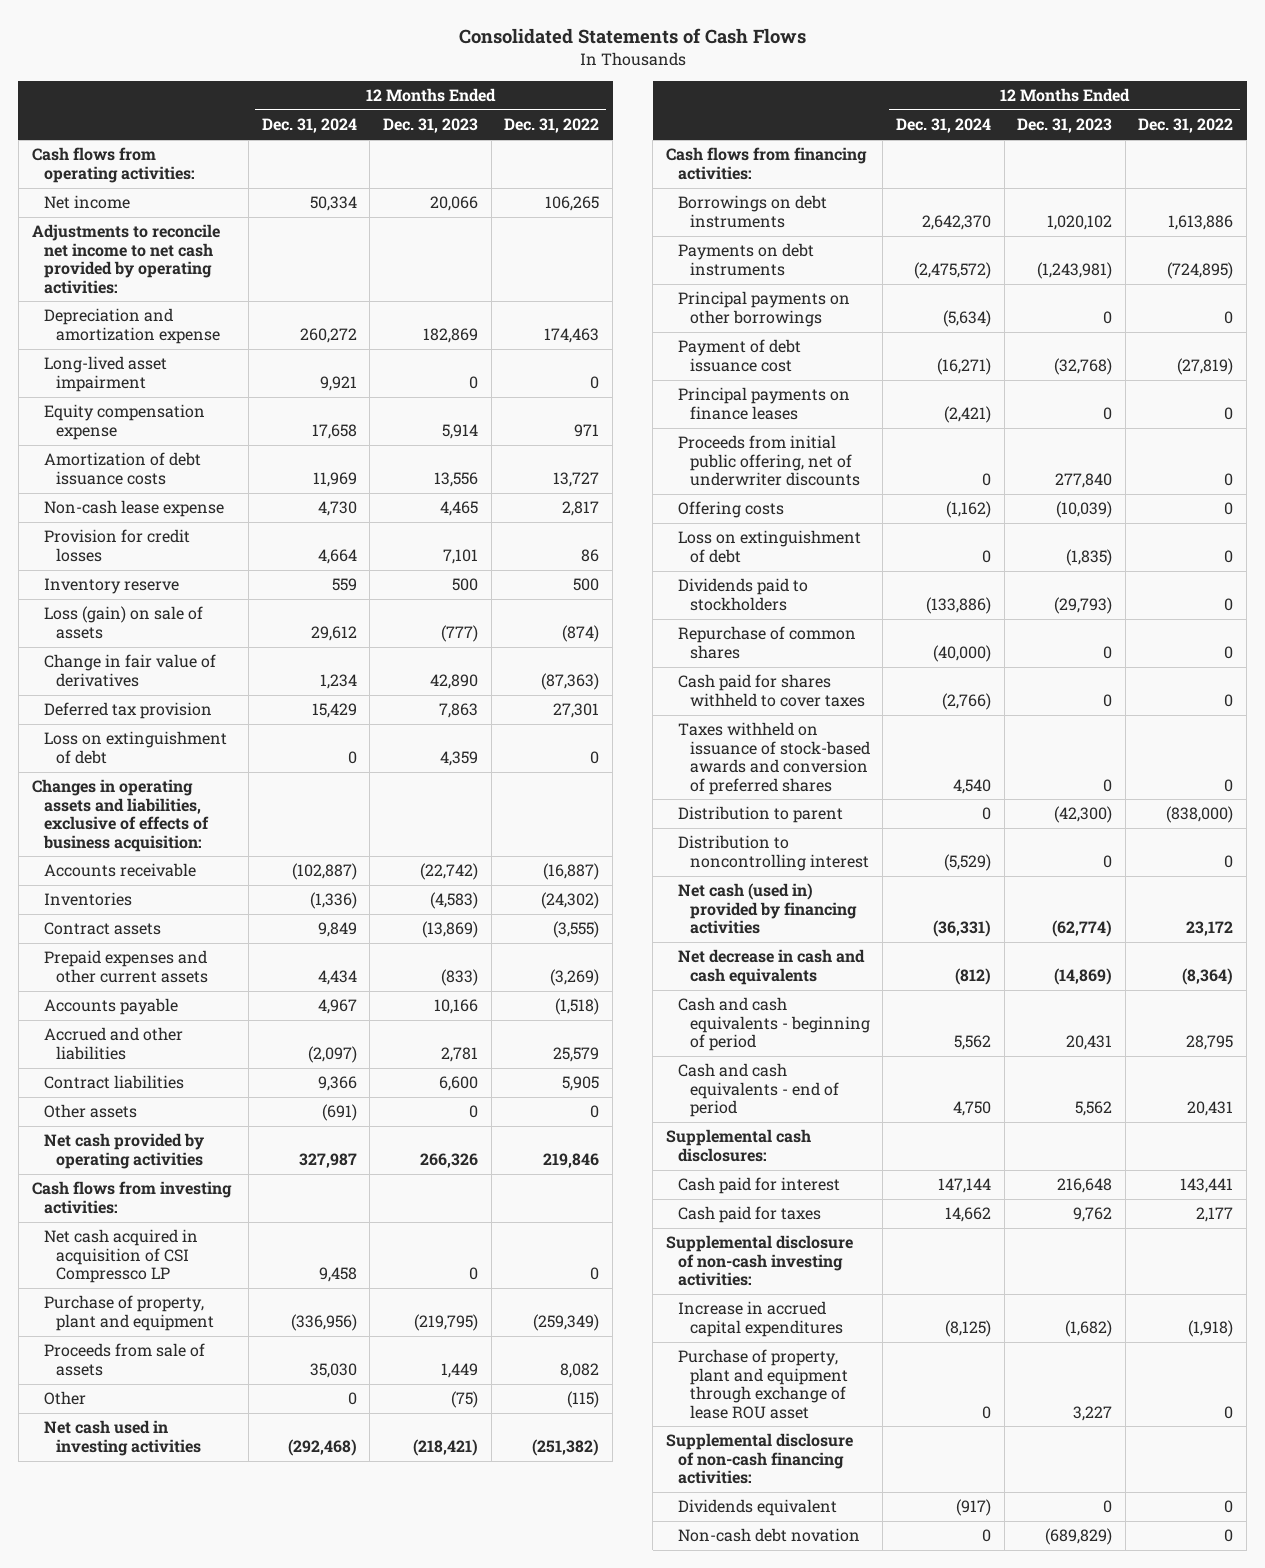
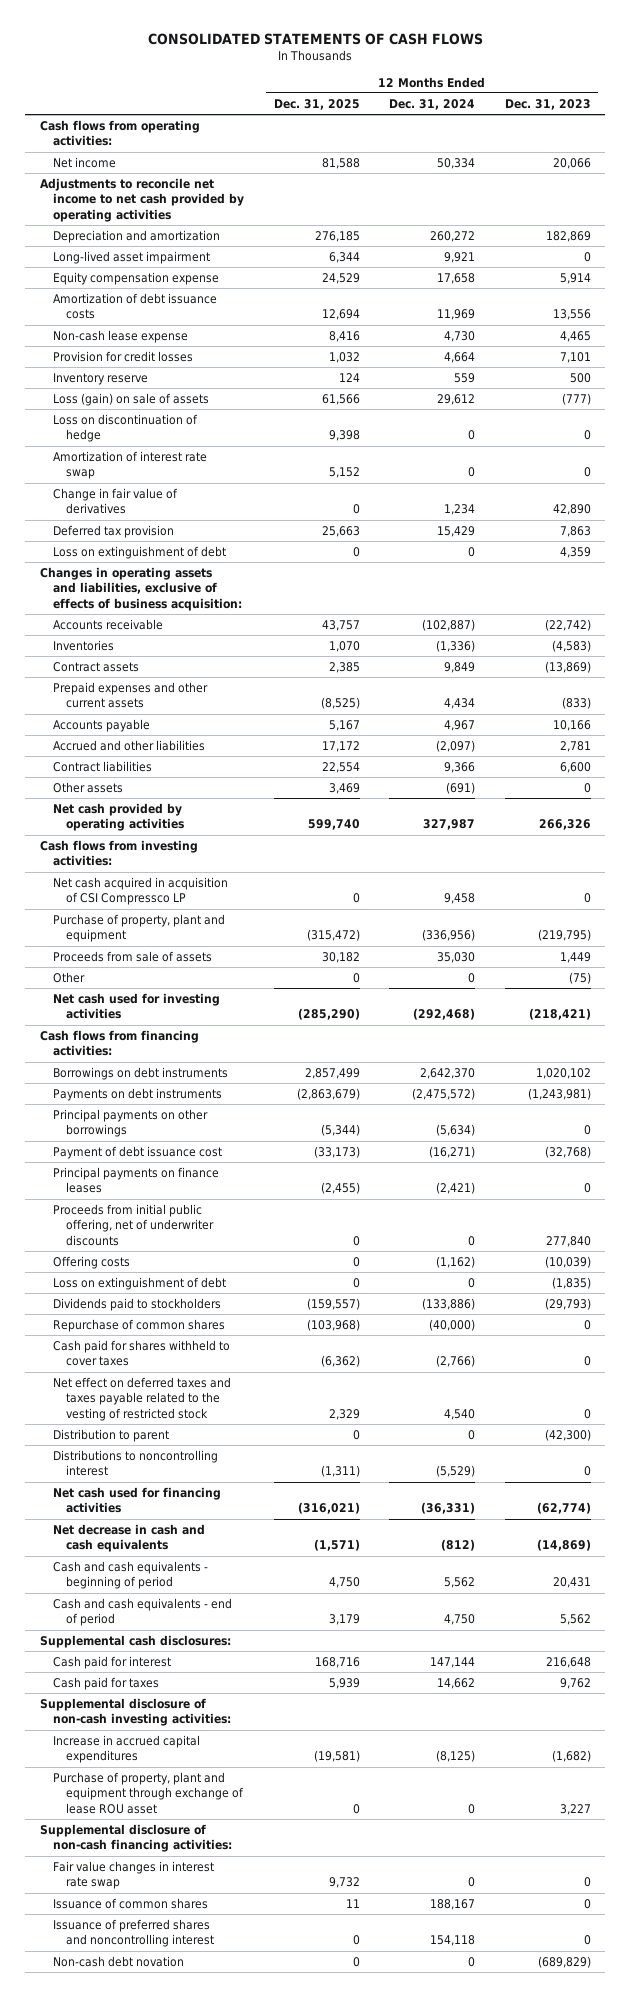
- Consolidated Statements of Cash Flows
+ CONSOLIDATED STATEMENTS OF CASH FLOWS
- | 12 Months Ended Dec. 31, 2024 | 12 Months Ended Dec. 31, 2023 | 12 Months Ended Dec. 31, 2022
+ | 12 Months Ended Dec. 31, 2025 | 12 Months Ended Dec. 31, 2024 | 12 Months Ended Dec. 31, 2023
- Adjustments to reconcile net income to net cash provided by operating activities:
- Depreciation and amortization expense | 260,272 | 182,869 | 174,463
+ Adjustments to reconcile net income to net cash provided by operating activities
+ Depreciation and amortization | 276,185 | 260,272 | 182,869
+ Loss on discontinuation of hedge | 9,398 | 0 | 0
+ Amortization of interest rate swap | 5,152 | 0 | 0
- Net cash used in investing activities | (292,468) | (218,421) | (251,382)
+ Net cash used for investing activities | (285,290) | (292,468) | (218,421)
- Taxes withheld on issuance of stock-based awards and conversion of preferred shares | 4,540 | 0 | 0
+ Net effect on deferred taxes and taxes payable related to the vesting of restricted stock | 2,329 | 4,540 | 0
- Distribution to noncontrolling interest | (5,529) | 0 | 0
- Net cash (used in) provided by financing activities | (36,331) | (62,774) | 23,172
+ Distributions to noncontrolling interest | (1,311) | (5,529) | 0
+ Net cash used for financing activities | (316,021) | (36,331) | (62,774)
- Dividends equivalent | (917) | 0 | 0
+ Fair value changes in interest rate swap | 9,732 | 0 | 0
+ Issuance of common shares | 11 | 188,167 | 0
+ Issuance of preferred shares and noncontrolling interest | 0 | 154,118 | 0

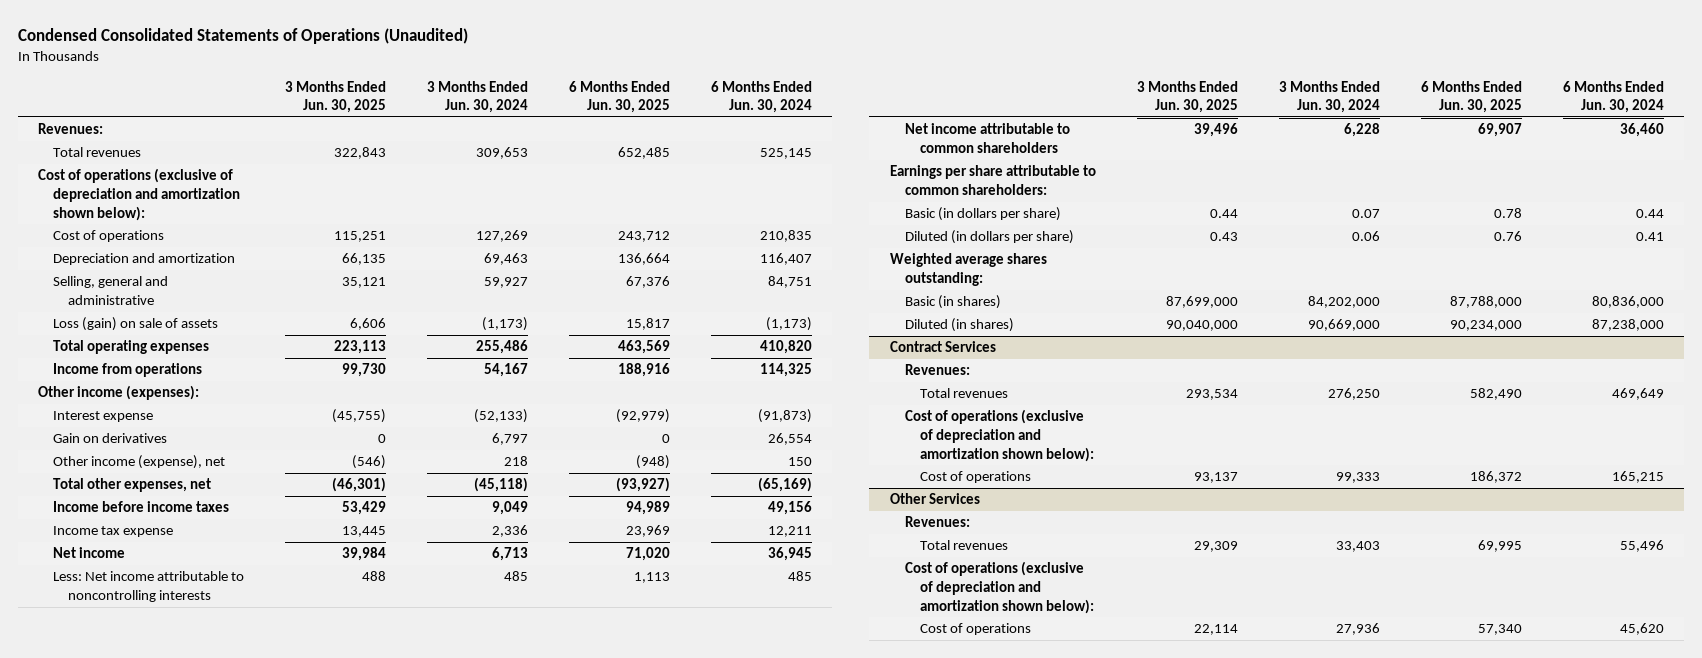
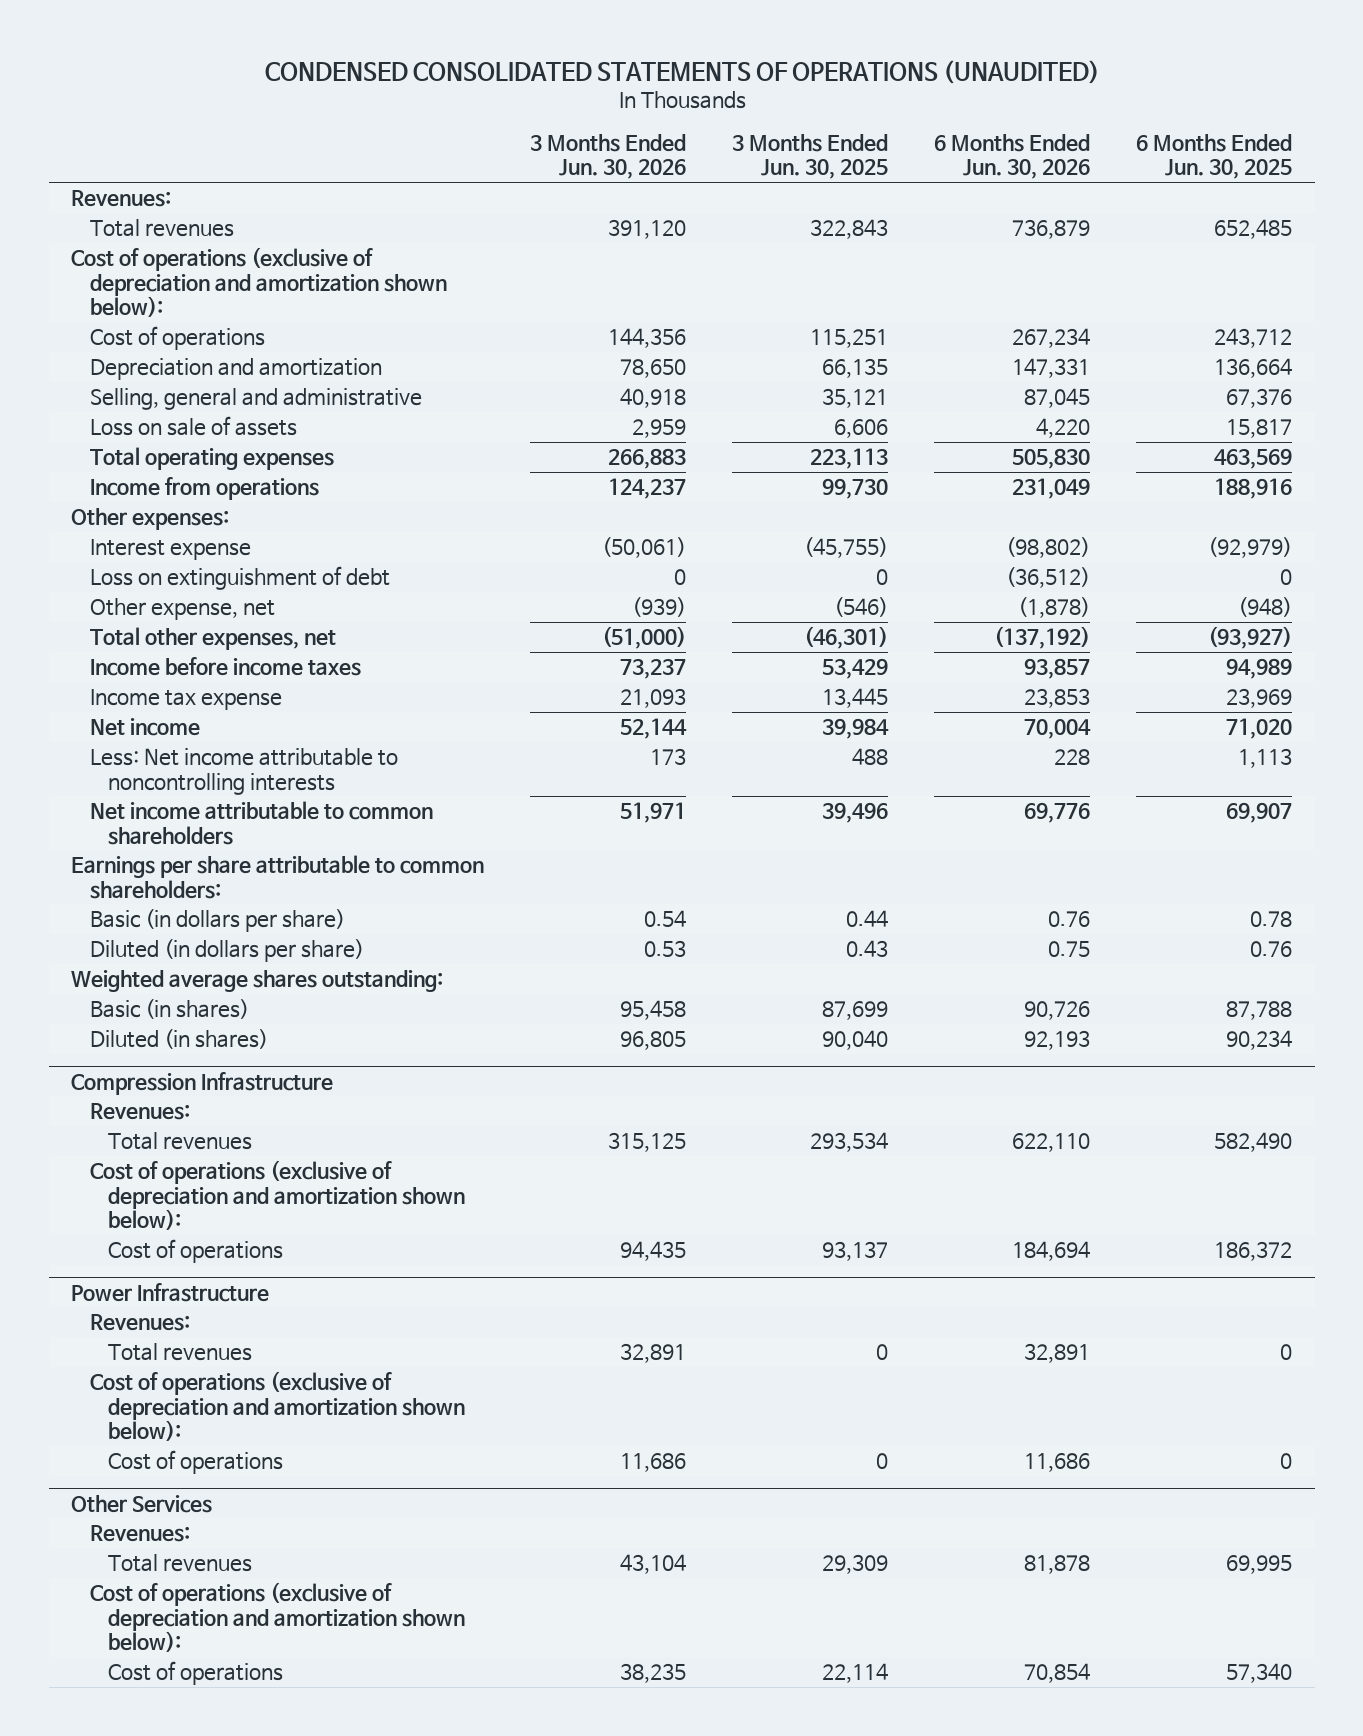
- Condensed Consolidated Statements of Operations (Unaudited)
+ CONDENSED CONSOLIDATED STATEMENTS OF OPERATIONS (UNAUDITED)
- | 3 Months Ended Jun. 30, 2025 | 3 Months Ended Jun. 30, 2024 | 6 Months Ended Jun. 30, 2025 | 6 Months Ended Jun. 30, 2024
+ | 3 Months Ended Jun. 30, 2026 | 3 Months Ended Jun. 30, 2025 | 6 Months Ended Jun. 30, 2026 | 6 Months Ended Jun. 30, 2025
- Loss (gain) on sale of assets | 6,606 | (1,173) | 15,817 | (1,173)
+ Loss on sale of assets | 2,959 | 6,606 | 4,220 | 15,817
- Other income (expenses):
+ Other expenses:
- Gain on derivatives | 0 | 6,797 | 0 | 26,554
- Other income (expense), net | (546) | 218 | (948) | 150
+ Loss on extinguishment of debt | 0 | 0 | (36,512) | 0
+ Other expense, net | (939) | (546) | (1,878) | (948)
- Basic (in shares) | 87,699,000 | 84,202,000 | 87,788,000 | 80,836,000
- Diluted (in shares) | 90,040,000 | 90,669,000 | 90,234,000 | 87,238,000
- Contract Services
+ Basic (in shares) | 95,458 | 87,699 | 90,726 | 87,788
+ Diluted (in shares) | 96,805 | 90,040 | 92,193 | 90,234
+ Compression Infrastructure
+ Power Infrastructure
+ Revenues:
+ Total revenues | 32,891 | 0 | 32,891 | 0
+ Cost of operations (exclusive of depreciation and amortization shown below):
+ Cost of operations | 11,686 | 0 | 11,686 | 0

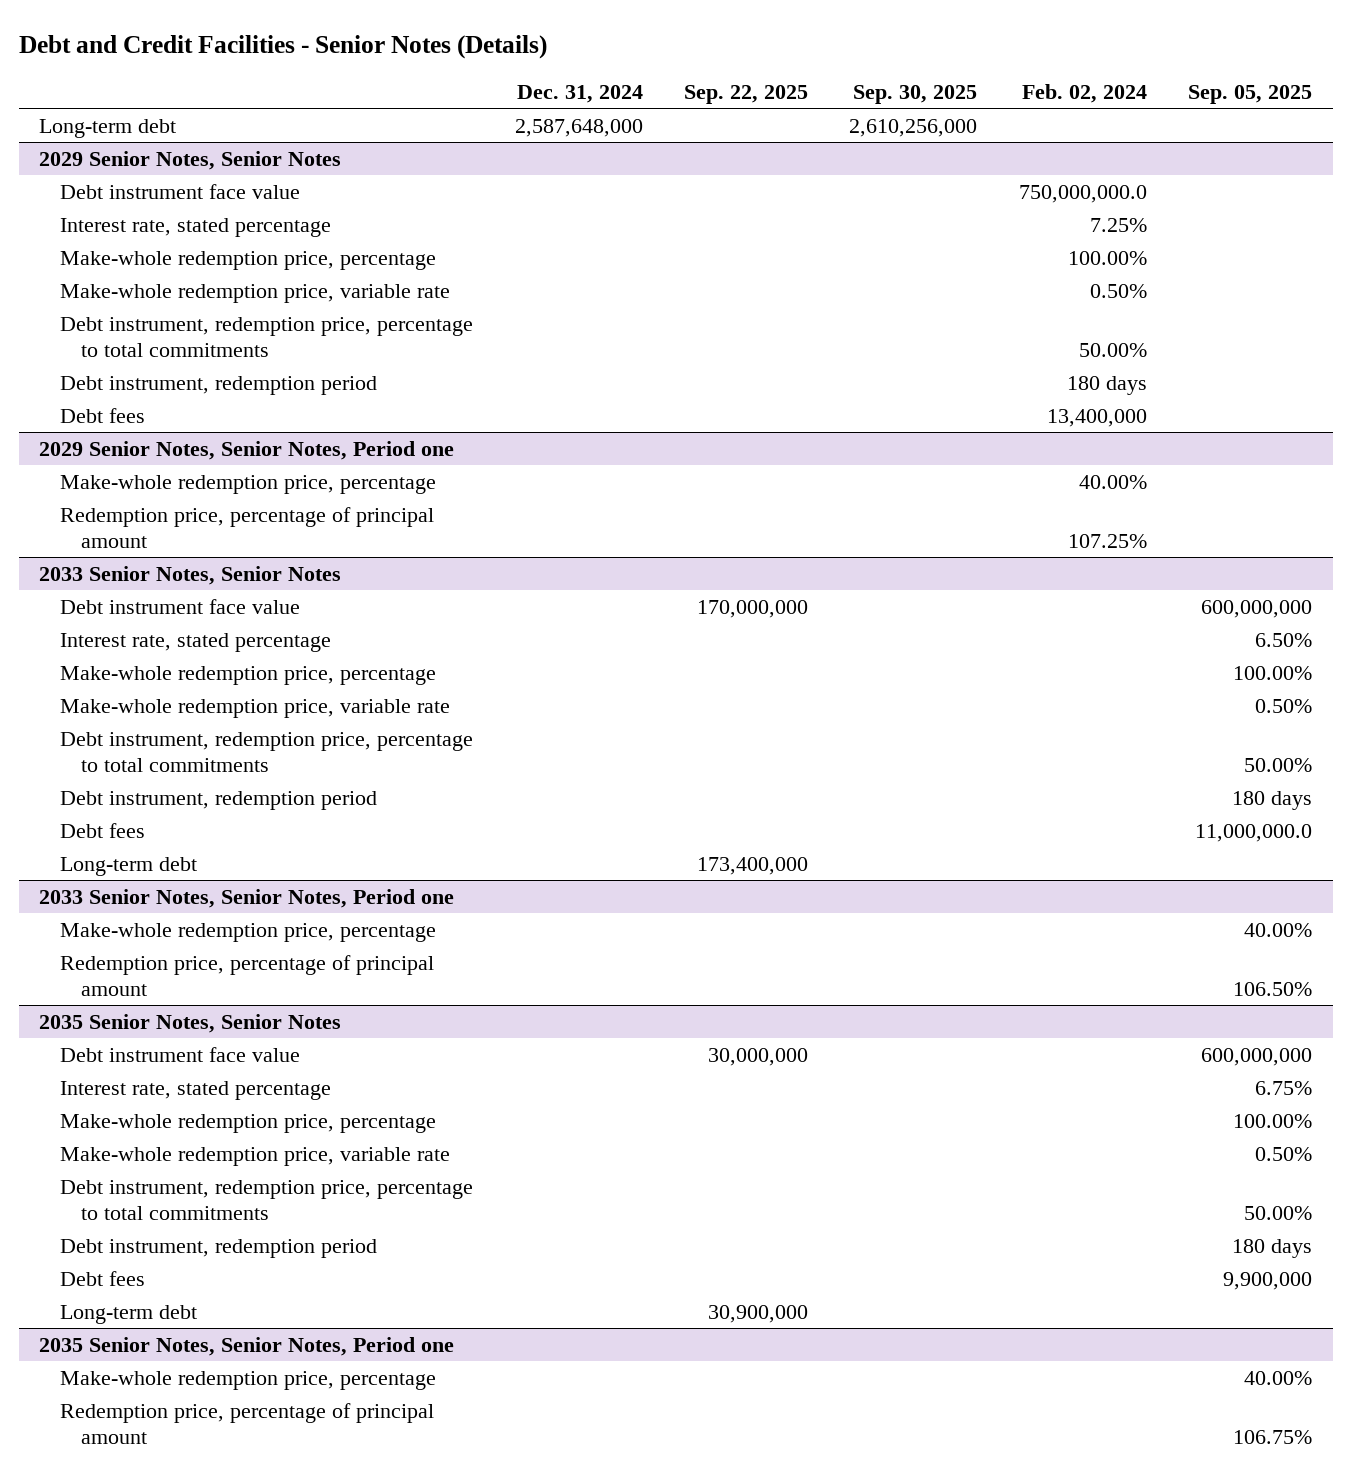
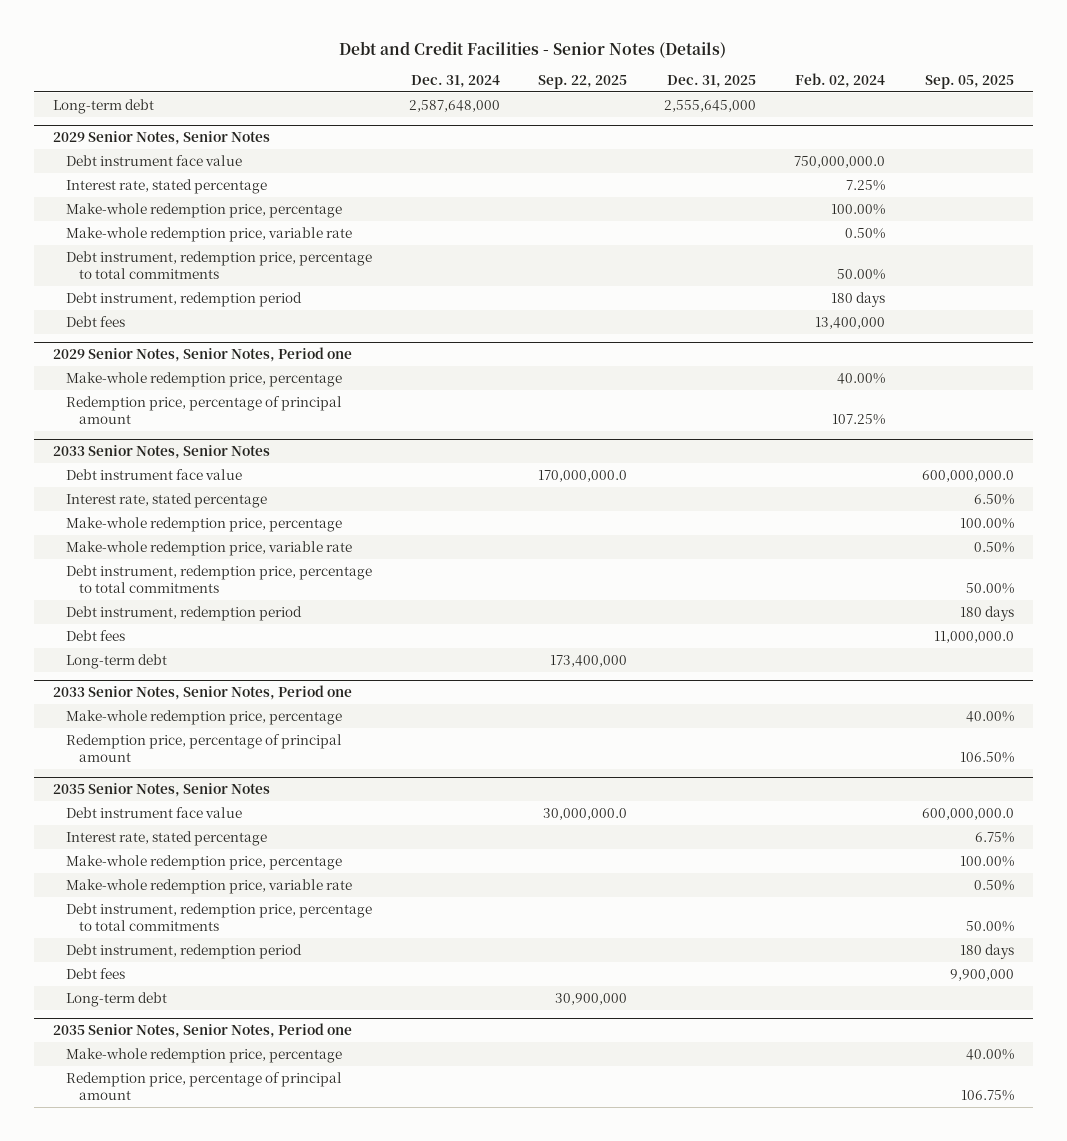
- | Dec. 31, 2024 | Sep. 22, 2025 | Sep. 30, 2025 | Feb. 02, 2024 | Sep. 05, 2025
+ | Dec. 31, 2024 | Sep. 22, 2025 | Dec. 31, 2025 | Feb. 02, 2024 | Sep. 05, 2025
@ 2033 Senior Notes, Senior Notes
- Debt instrument face value | | 170,000,000 | | | 600,000,000
+ Debt instrument face value | | 170,000,000.0 | | | 600,000,000.0
@ 2035 Senior Notes, Senior Notes
- Debt instrument face value | | 30,000,000 | | | 600,000,000
+ Debt instrument face value | | 30,000,000.0 | | | 600,000,000.0

